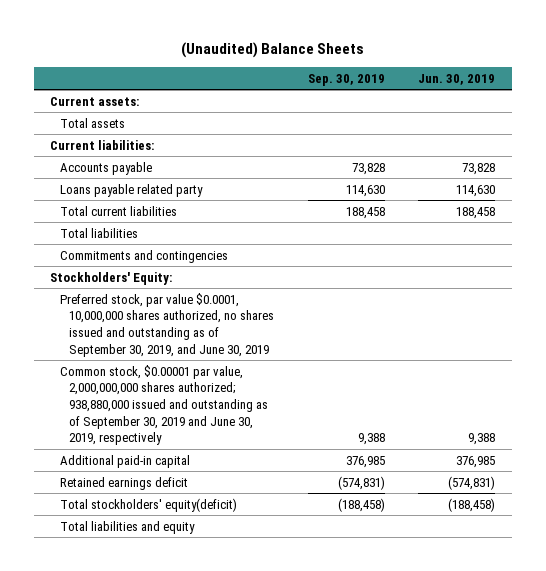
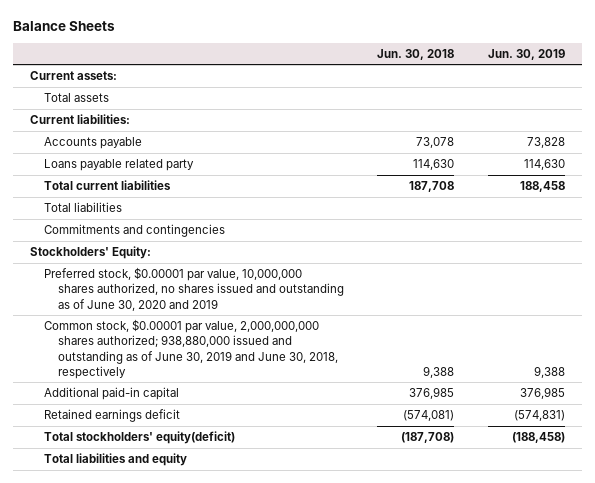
- (Unaudited) Balance Sheets
+ Balance Sheets
- | Sep. 30, 2019 | Jun. 30, 2019
+ | Jun. 30, 2018 | Jun. 30, 2019
- Preferred stock, par value $0.0001, 10,000,000 shares authorized, no shares issued and outstanding as of September 30, 2019, and June 30, 2019
- Common stock, $0.00001 par value, 2,000,000,000 shares authorized; 938,880,000 issued and outstanding as of September 30, 2019 and June 30, 2019, respectively | 9,388 | 9,388
+ Preferred stock, $0.00001 par value, 10,000,000 shares authorized, no shares issued and outstanding as of June 30, 2020 and 2019
+ Common stock, $0.00001 par value, 2,000,000,000 shares authorized; 938,880,000 issued and outstanding as of June 30, 2019 and June 30, 2018, respectively | 9,388 | 9,388

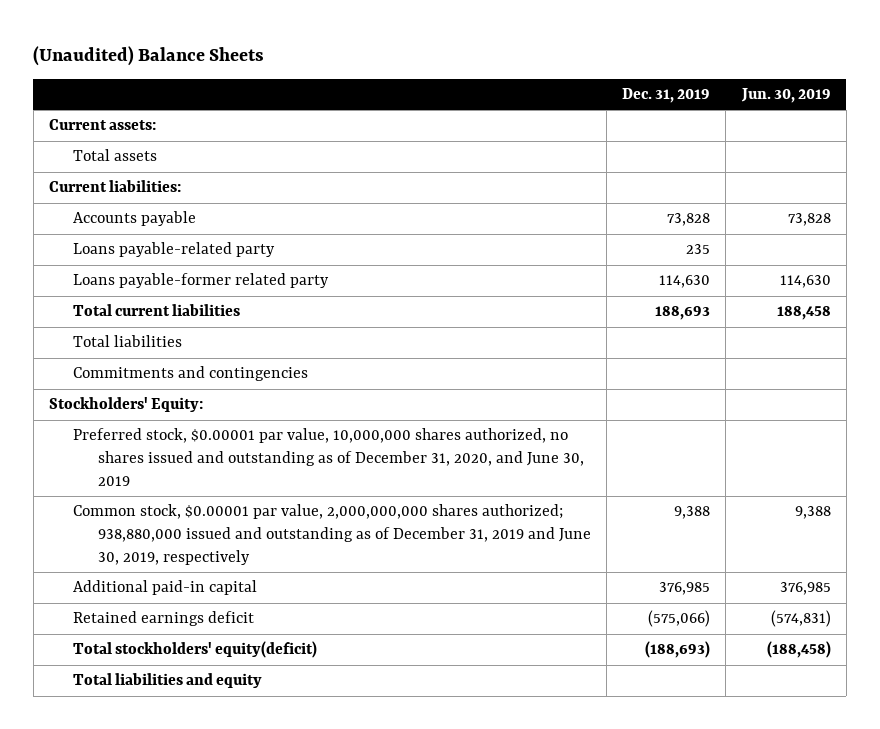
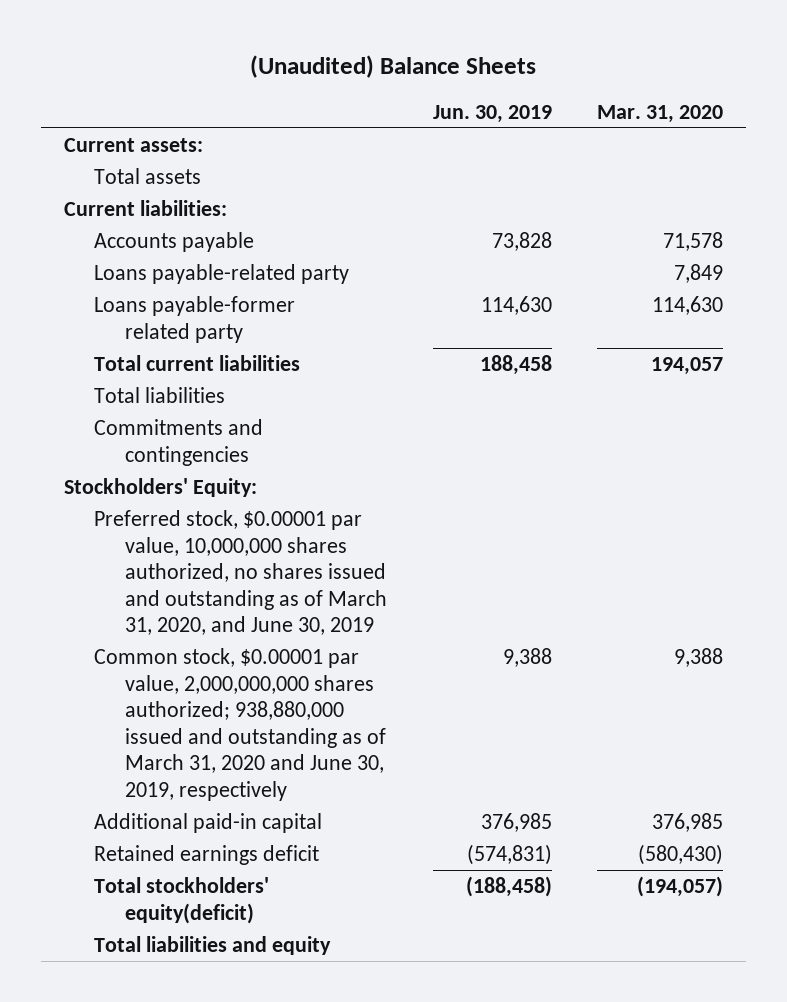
- | Dec. 31, 2019 | Jun. 30, 2019
+ | Jun. 30, 2019 | Mar. 31, 2020
- Preferred stock, $0.00001 par value, 10,000,000 shares authorized, no shares issued and outstanding as of December 31, 2020, and June 30, 2019
- Common stock, $0.00001 par value, 2,000,000,000 shares authorized; 938,880,000 issued and outstanding as of December 31, 2019 and June 30, 2019, respectively | 9,388 | 9,388
+ Preferred stock, $0.00001 par value, 10,000,000 shares authorized, no shares issued and outstanding as of March 31, 2020, and June 30, 2019
+ Common stock, $0.00001 par value, 2,000,000,000 shares authorized; 938,880,000 issued and outstanding as of March 31, 2020 and June 30, 2019, respectively | 9,388 | 9,388

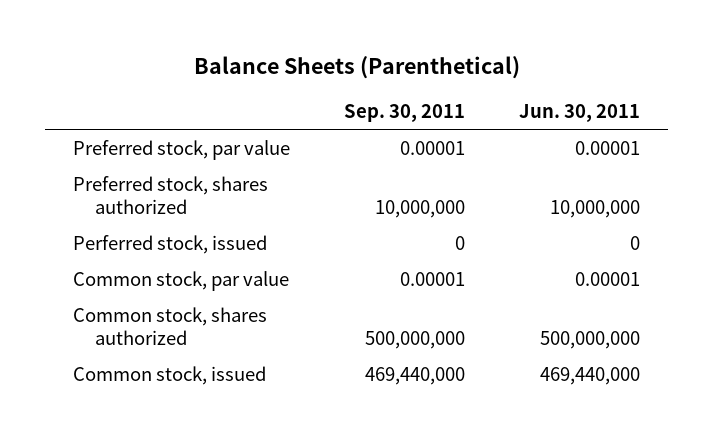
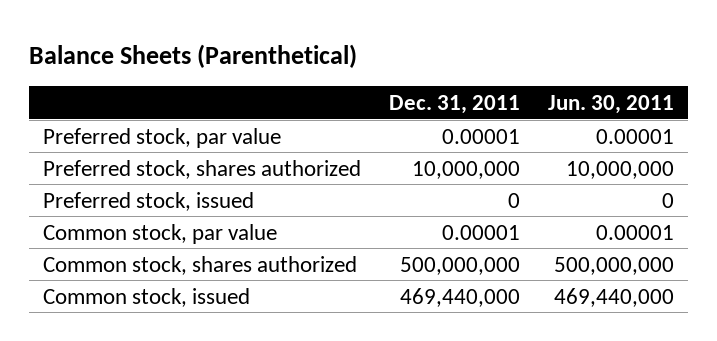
- | Sep. 30, 2011 | Jun. 30, 2011
+ | Dec. 31, 2011 | Jun. 30, 2011
- Perferred stock, issued | 0 | 0
+ Preferred stock, issued | 0 | 0

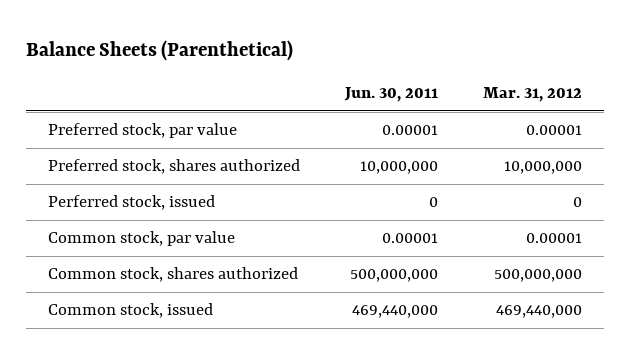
- | Dec. 31, 2011 | Jun. 30, 2011
+ | Jun. 30, 2011 | Mar. 31, 2012
- Preferred stock, issued | 0 | 0
+ Perferred stock, issued | 0 | 0

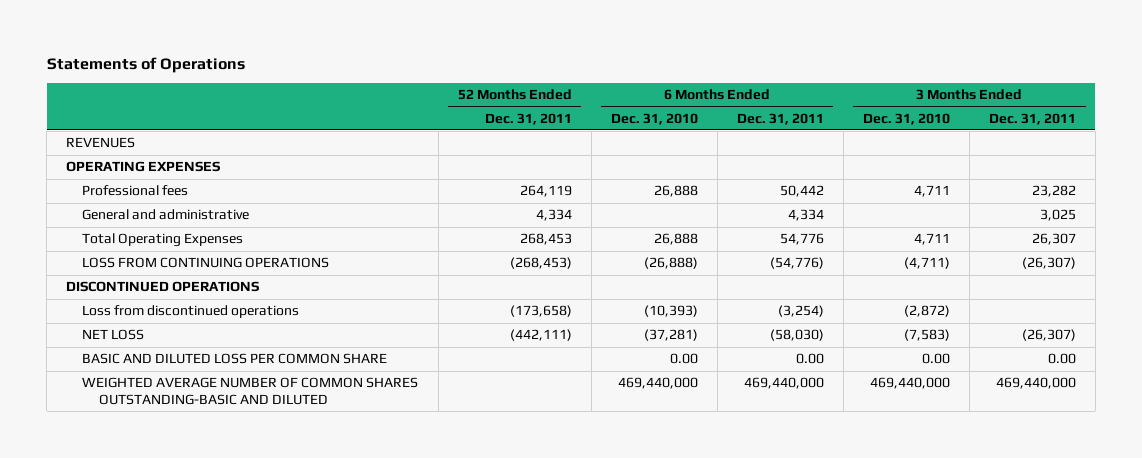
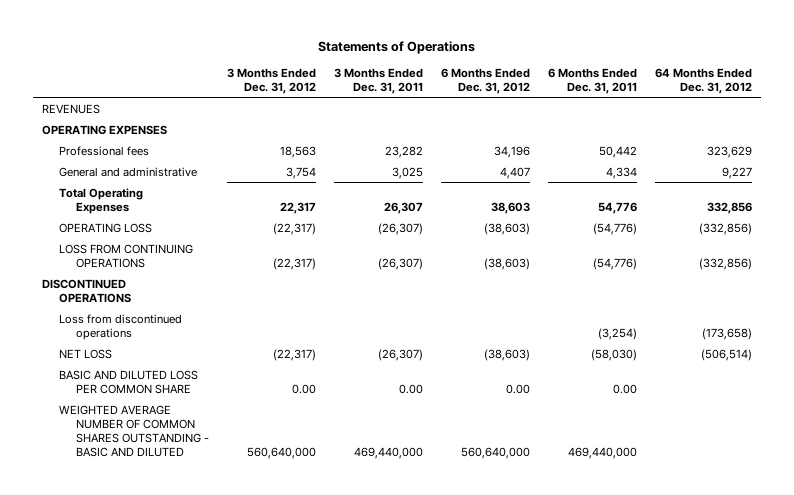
- | 52 Months Ended Dec. 31, 2011 | 6 Months Ended Dec. 31, 2010 | 6 Months Ended Dec. 31, 2011 | 3 Months Ended Dec. 31, 2010 | 3 Months Ended Dec. 31, 2011
+ | 3 Months Ended Dec. 31, 2012 | 3 Months Ended Dec. 31, 2011 | 6 Months Ended Dec. 31, 2012 | 6 Months Ended Dec. 31, 2011 | 64 Months Ended Dec. 31, 2012
+ OPERATING LOSS | (22,317) | (26,307) | (38,603) | (54,776) | (332,856)
- WEIGHTED AVERAGE NUMBER OF COMMON SHARES OUTSTANDING-BASIC AND DILUTED | | 469,440,000 | 469,440,000 | 469,440,000 | 469,440,000
+ WEIGHTED AVERAGE NUMBER OF COMMON SHARES OUTSTANDING - BASIC AND DILUTED | 560,640,000 | 469,440,000 | 560,640,000 | 469,440,000 |

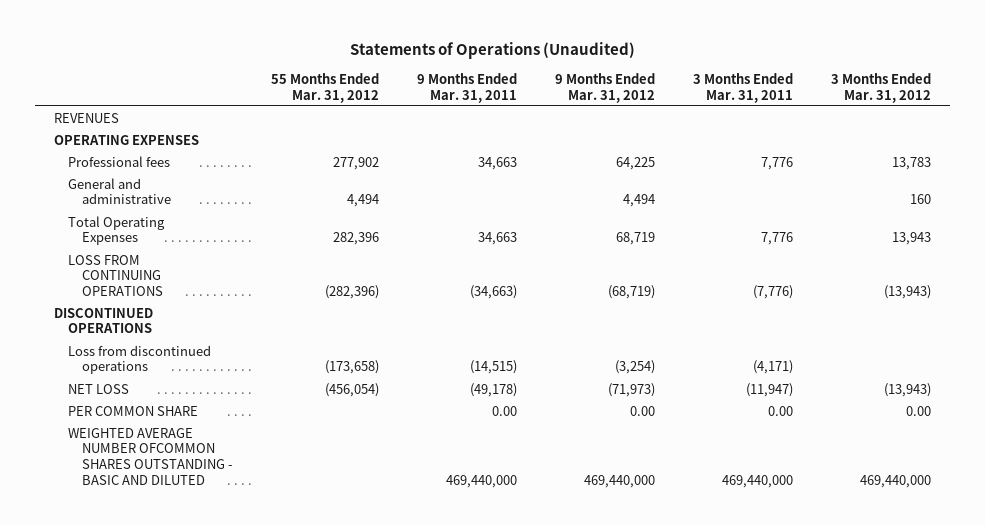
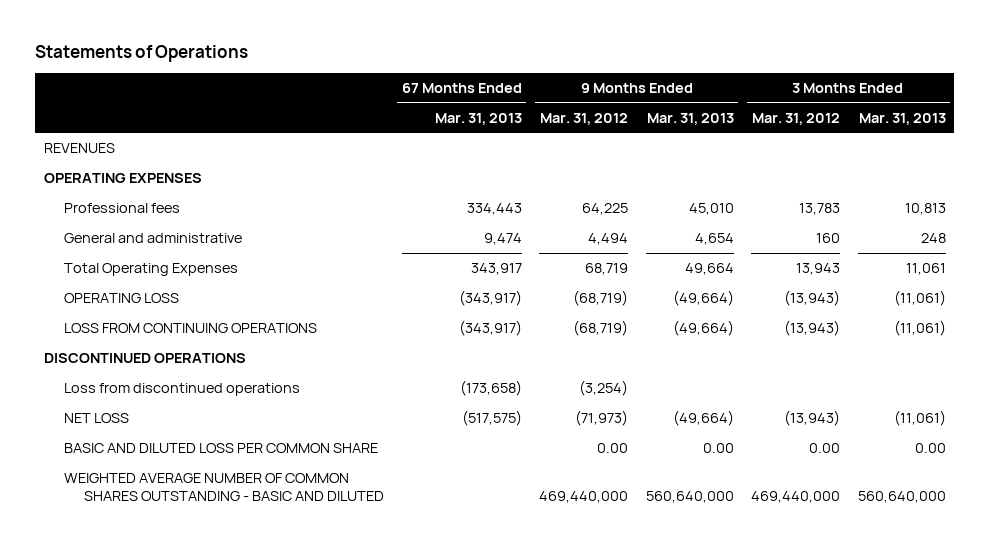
- Statements of Operations (Unaudited)
+ Statements of Operations
- | 55 Months Ended Mar. 31, 2012 | 9 Months Ended Mar. 31, 2011 | 9 Months Ended Mar. 31, 2012 | 3 Months Ended Mar. 31, 2011 | 3 Months Ended Mar. 31, 2012
+ | 67 Months Ended Mar. 31, 2013 | 9 Months Ended Mar. 31, 2012 | 9 Months Ended Mar. 31, 2013 | 3 Months Ended Mar. 31, 2012 | 3 Months Ended Mar. 31, 2013
+ OPERATING LOSS | (343,917) | (68,719) | (49,664) | (13,943) | (11,061)
- PER COMMON SHARE | | 0.00 | 0.00 | 0.00 | 0.00
- WEIGHTED AVERAGE NUMBER OFCOMMON SHARES OUTSTANDING - BASIC AND DILUTED | | 469,440,000 | 469,440,000 | 469,440,000 | 469,440,000
+ BASIC AND DILUTED LOSS PER COMMON SHARE | | 0.00 | 0.00 | 0.00 | 0.00
+ WEIGHTED AVERAGE NUMBER OF COMMON SHARES OUTSTANDING - BASIC AND DILUTED | | 469,440,000 | 560,640,000 | 469,440,000 | 560,640,000

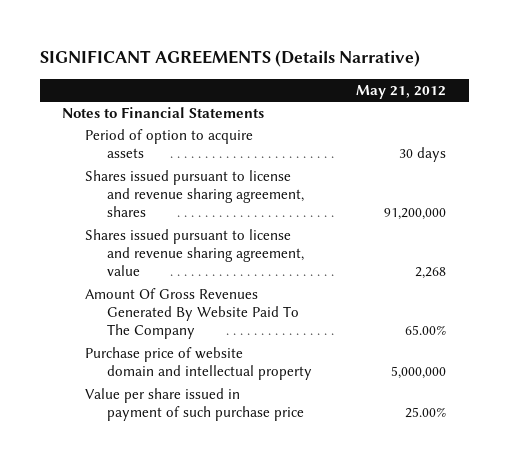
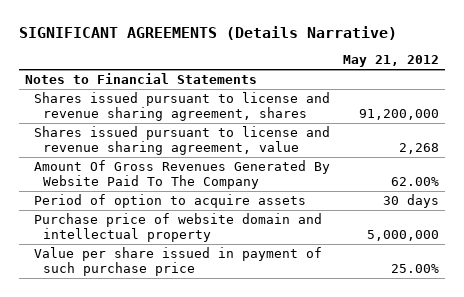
- Amount Of Gross Revenues Generated By Website Paid To The Company | 65.00%
+ Amount Of Gross Revenues Generated By Website Paid To The Company | 62.00%
moved down: Period of option to acquire assets | 30 days

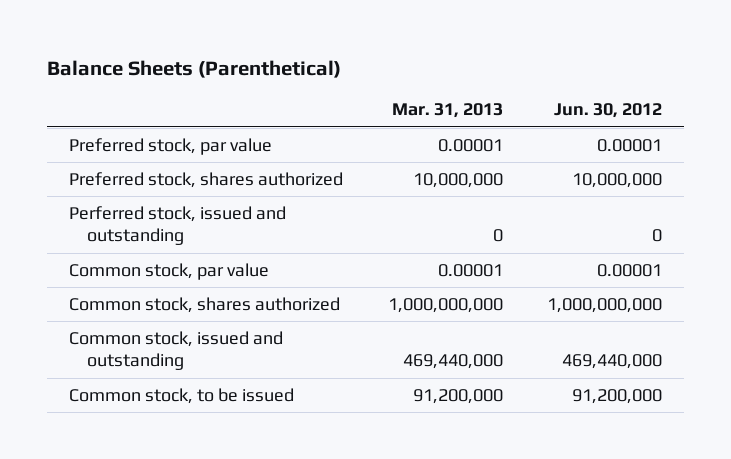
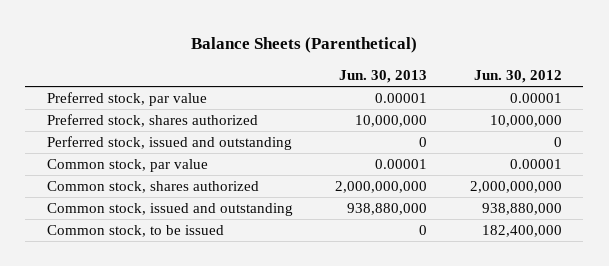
- | Mar. 31, 2013 | Jun. 30, 2012
+ | Jun. 30, 2013 | Jun. 30, 2012
- Common stock, shares authorized | 1,000,000,000 | 1,000,000,000
- Common stock, issued and outstanding | 469,440,000 | 469,440,000
- Common stock, to be issued | 91,200,000 | 91,200,000
+ Common stock, shares authorized | 2,000,000,000 | 2,000,000,000
+ Common stock, issued and outstanding | 938,880,000 | 938,880,000
+ Common stock, to be issued | 0 | 182,400,000

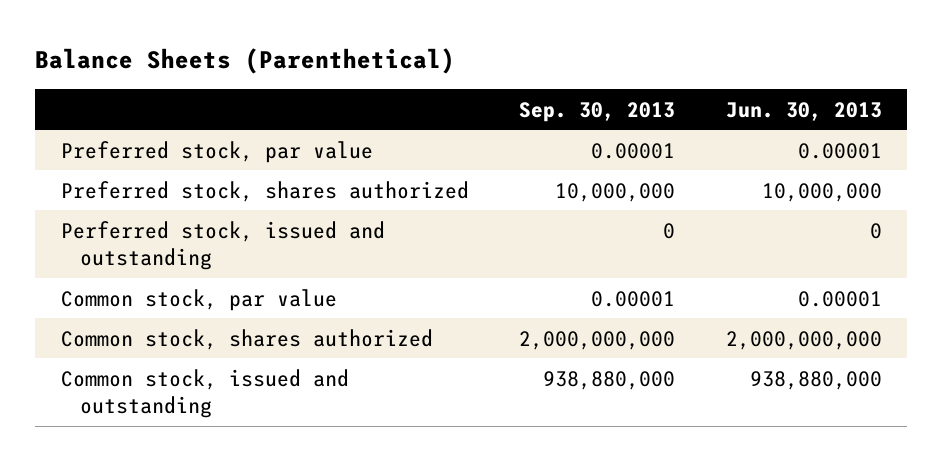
- | Jun. 30, 2013 | Jun. 30, 2012
+ | Sep. 30, 2013 | Jun. 30, 2013
- Common stock, to be issued | 0 | 182,400,000

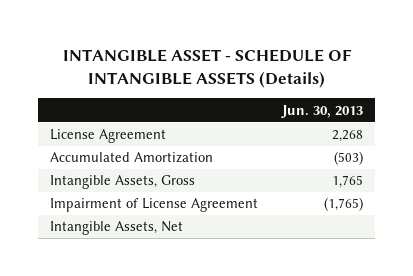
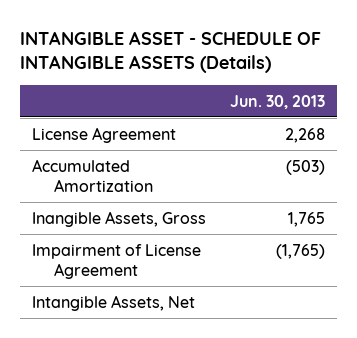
- Intangible Assets, Gross | 1,765
+ Inangible Assets, Gross | 1,765

